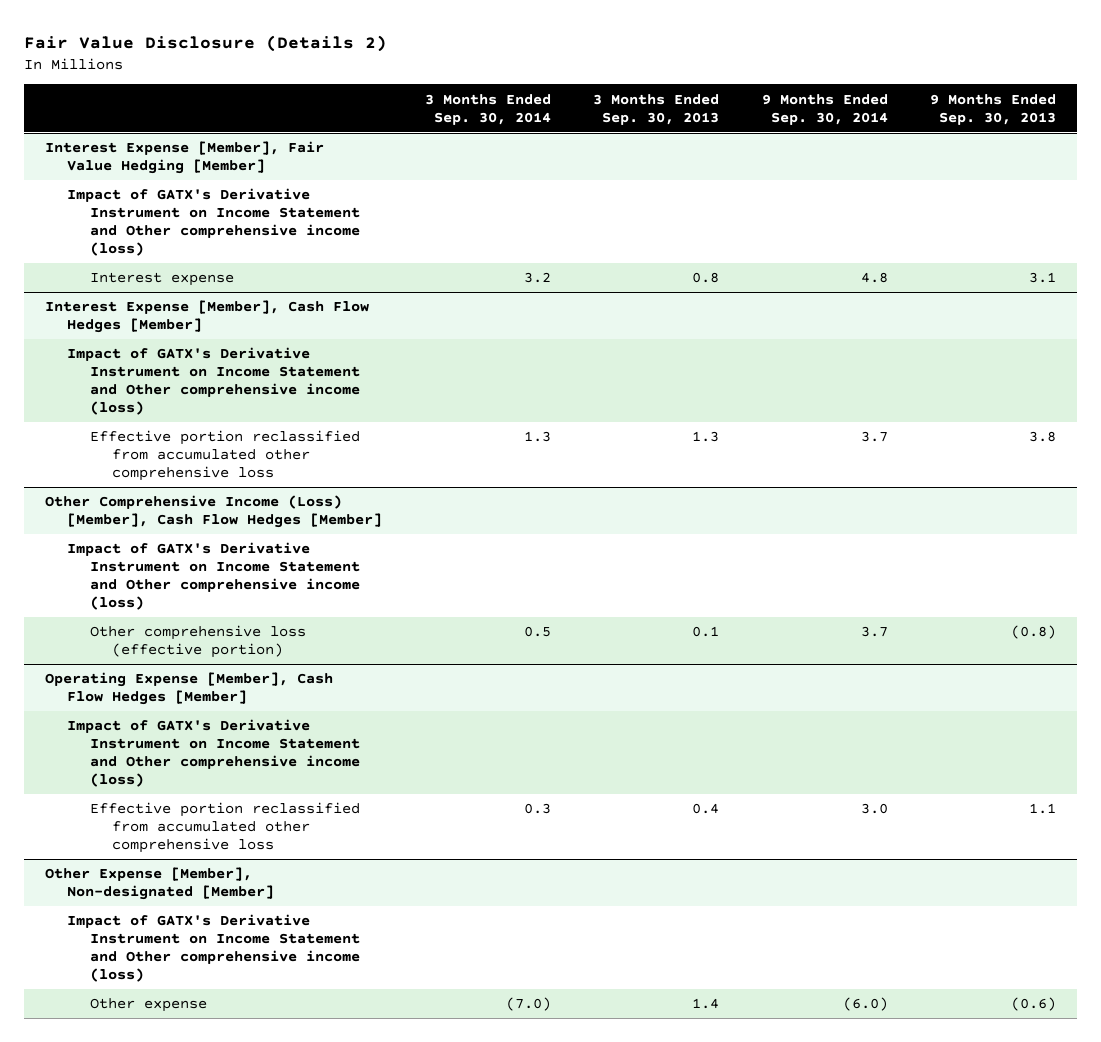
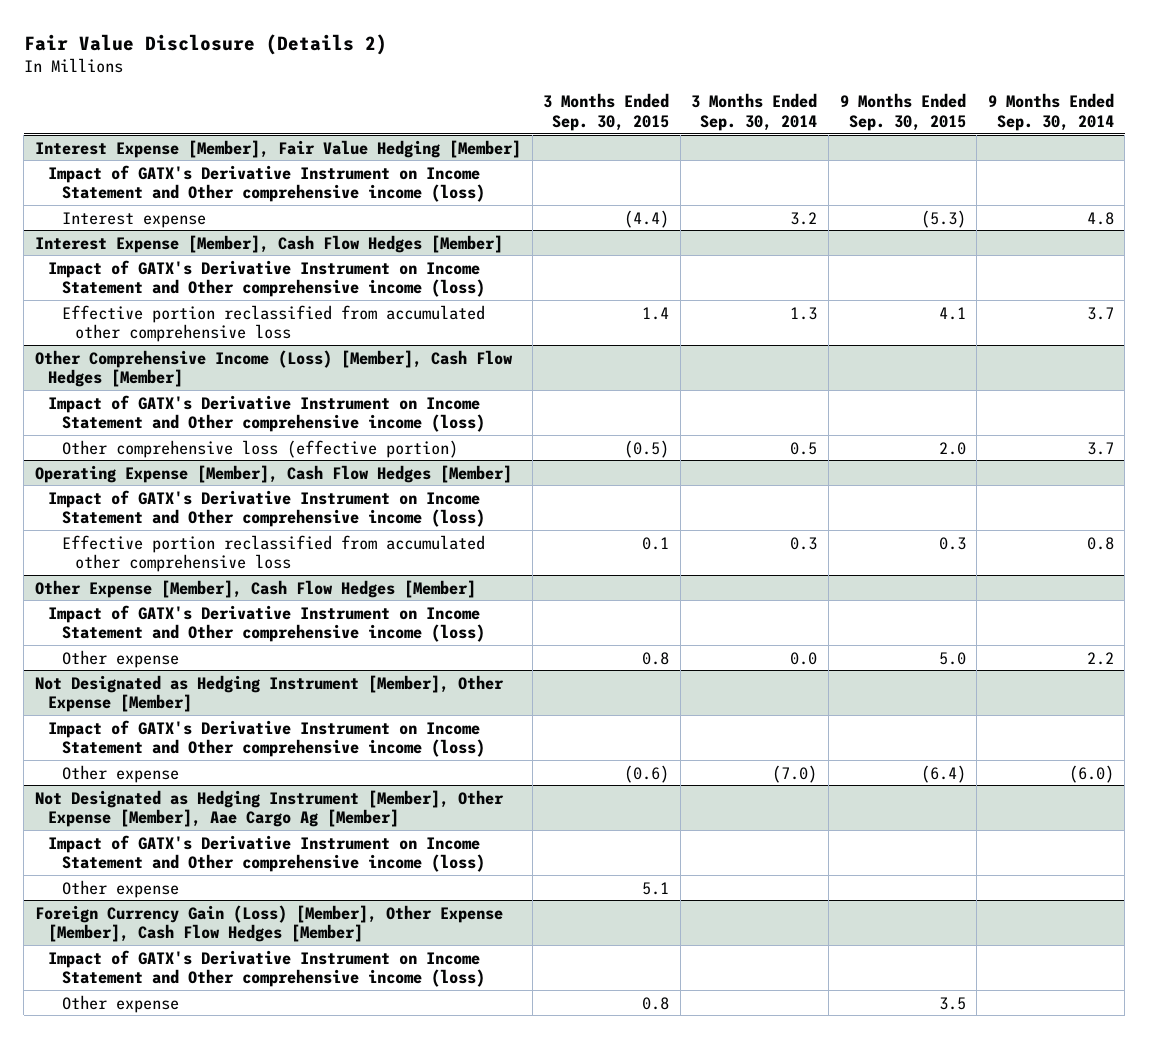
- | 3 Months Ended Sep. 30, 2014 | 3 Months Ended Sep. 30, 2013 | 9 Months Ended Sep. 30, 2014 | 9 Months Ended Sep. 30, 2013
+ | 3 Months Ended Sep. 30, 2015 | 3 Months Ended Sep. 30, 2014 | 9 Months Ended Sep. 30, 2015 | 9 Months Ended Sep. 30, 2014
@ Operating Expense [Member], Cash Flow Hedges [Member]
- Effective portion reclassified from accumulated other comprehensive loss | 0.3 | 0.4 | 3.0 | 1.1
- Other Expense [Member], Non-designated [Member]
@ Operating Expense [Member], Cash Flow Hedges [Member]
+ Effective portion reclassified from accumulated other comprehensive loss | 0.1 | 0.3 | 0.3 | 0.8
+ Other Expense [Member], Cash Flow Hedges [Member]
+ Other expense | 0.8 | 0.0 | 5.0 | 2.2
+ Not Designated as Hedging Instrument [Member], Other Expense [Member]
+ Impact of GATX's Derivative Instrument on Income Statement and Other comprehensive income (loss)
+ Not Designated as Hedging Instrument [Member], Other Expense [Member], Aae Cargo Ag [Member]
+ Impact of GATX's Derivative Instrument on Income Statement and Other comprehensive income (loss)
+ Other expense | 5.1 | | |
+ Foreign Currency Gain (Loss) [Member], Other Expense [Member], Cash Flow Hedges [Member]
+ Impact of GATX's Derivative Instrument on Income Statement and Other comprehensive income (loss)
+ Other expense | 0.8 | | 3.5 |

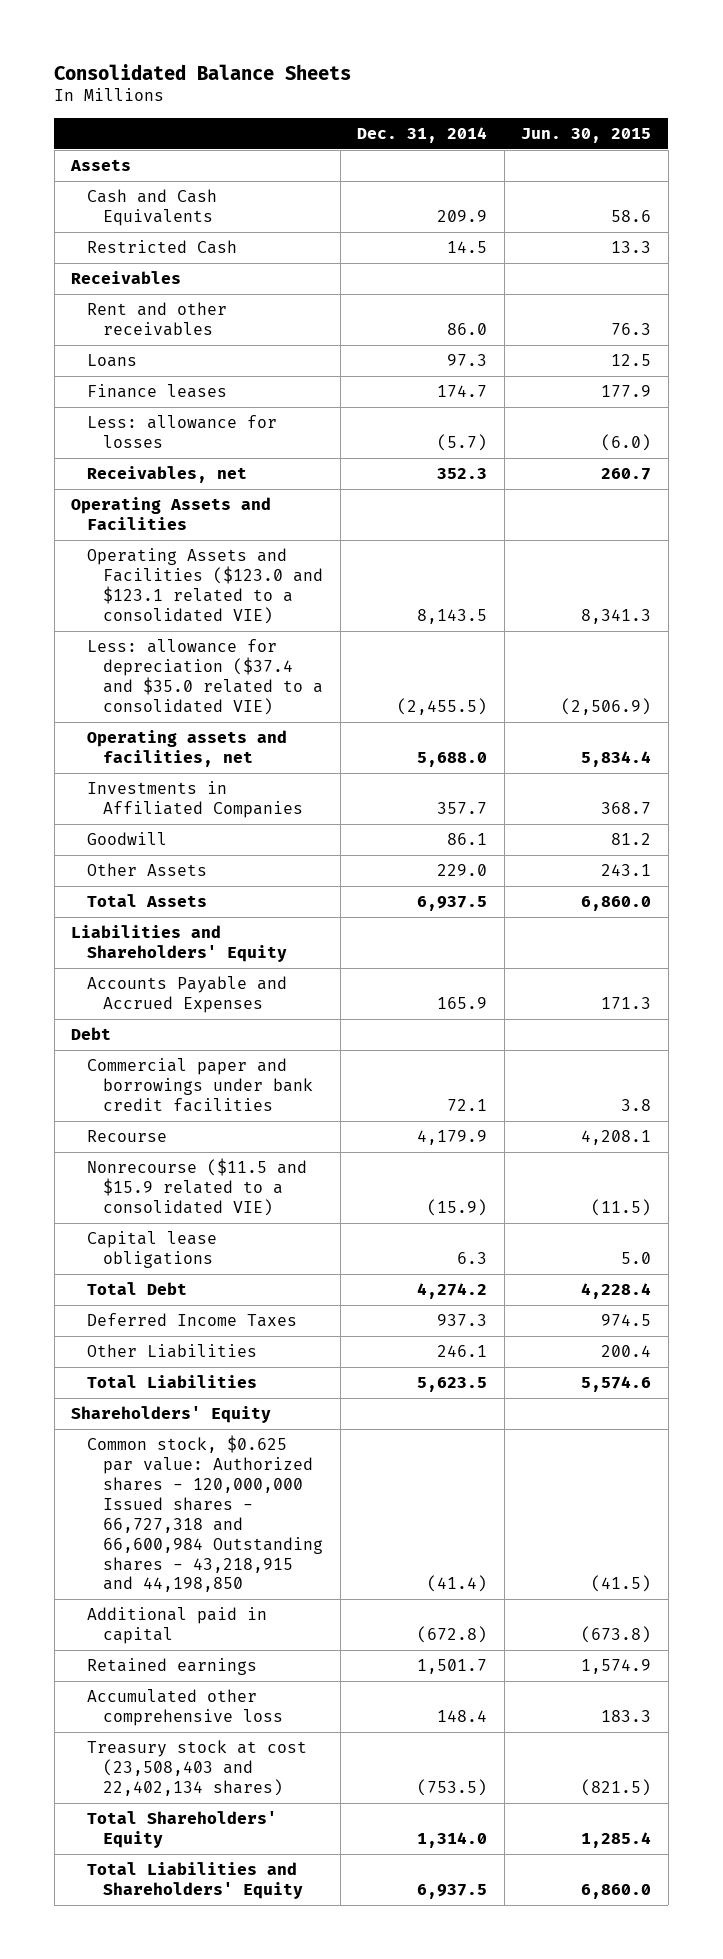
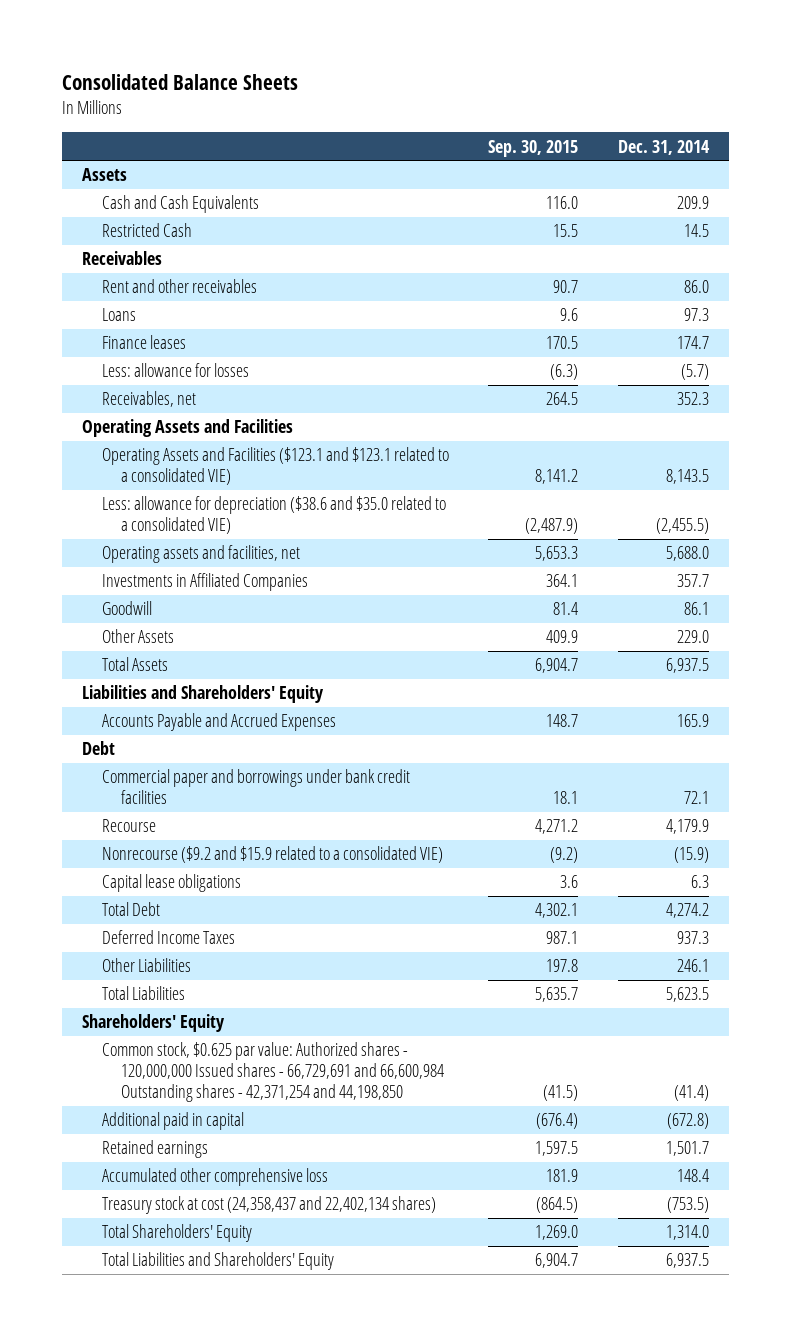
- | Dec. 31, 2014 | Jun. 30, 2015
+ | Sep. 30, 2015 | Dec. 31, 2014
- Operating Assets and Facilities ($123.0 and $123.1 related to a consolidated VIE) | 8,143.5 | 8,341.3
- Less: allowance for depreciation ($37.4 and $35.0 related to a consolidated VIE) | (2,455.5) | (2,506.9)
+ Operating Assets and Facilities ($123.1 and $123.1 related to a consolidated VIE) | 8,141.2 | 8,143.5
+ Less: allowance for depreciation ($38.6 and $35.0 related to a consolidated VIE) | (2,487.9) | (2,455.5)
- Nonrecourse ($11.5 and $15.9 related to a consolidated VIE) | (15.9) | (11.5)
+ Nonrecourse ($9.2 and $15.9 related to a consolidated VIE) | (9.2) | (15.9)
- Common stock, $0.625 par value: Authorized shares - 120,000,000 Issued shares - 66,727,318 and 66,600,984 Outstanding shares - 43,218,915 and 44,198,850 | (41.4) | (41.5)
+ Common stock, $0.625 par value: Authorized shares - 120,000,000 Issued shares - 66,729,691 and 66,600,984 Outstanding shares - 42,371,254 and 44,198,850 | (41.5) | (41.4)
- Treasury stock at cost (23,508,403 and 22,402,134 shares) | (753.5) | (821.5)
+ Treasury stock at cost (24,358,437 and 22,402,134 shares) | (864.5) | (753.5)

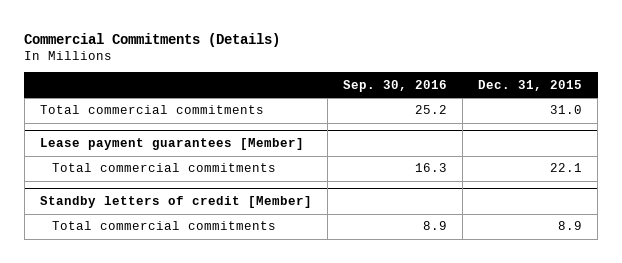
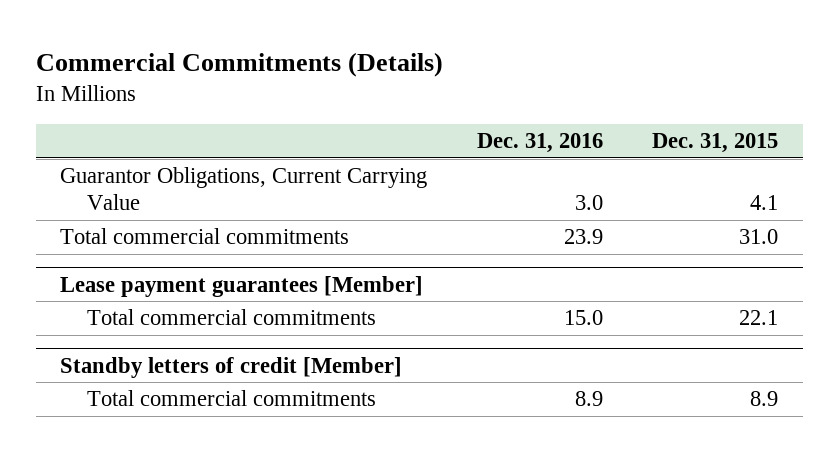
- | Sep. 30, 2016 | Dec. 31, 2015
+ | Dec. 31, 2016 | Dec. 31, 2015
+ Guarantor Obligations, Current Carrying Value | 3.0 | 4.1

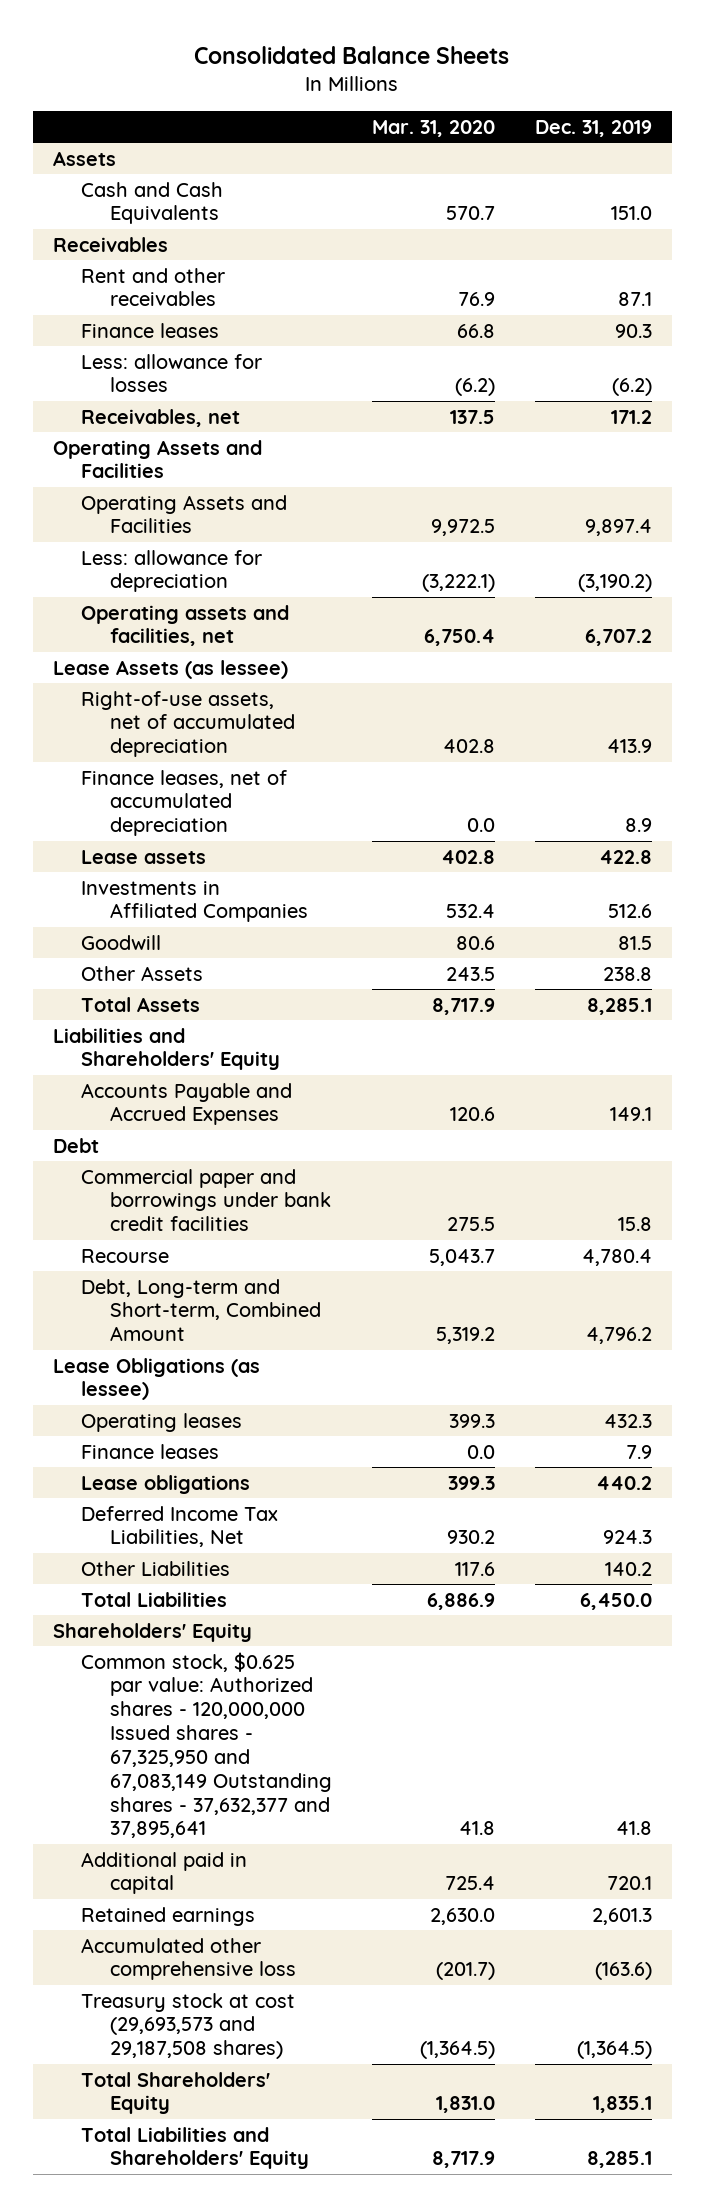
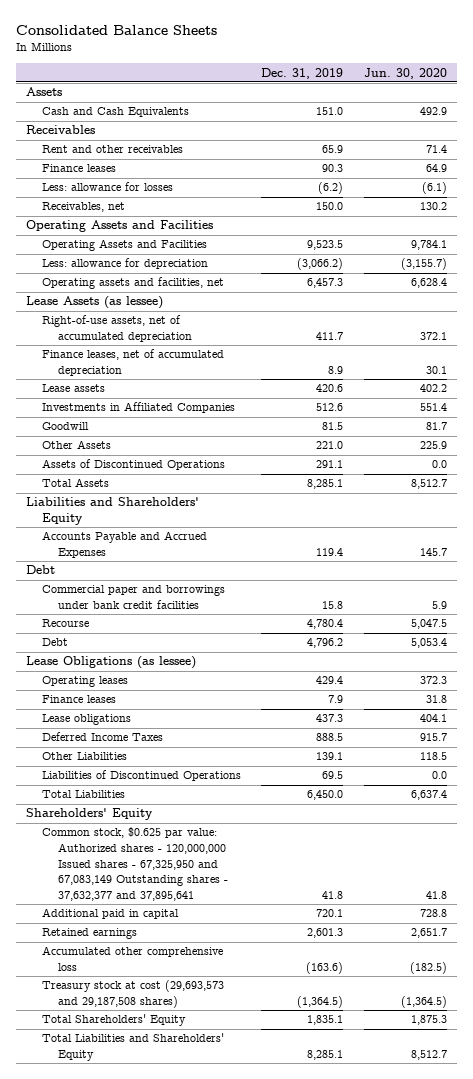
- | Mar. 31, 2020 | Dec. 31, 2019
+ | Dec. 31, 2019 | Jun. 30, 2020
- Rent and other receivables | 76.9 | 87.1
+ Rent and other receivables | 65.9 | 71.4
- Receivables, net | 137.5 | 171.2
+ Receivables, net | 150.0 | 130.2
- Operating Assets and Facilities | 9,972.5 | 9,897.4
- Less: allowance for depreciation | (3,222.1) | (3,190.2)
- Operating assets and facilities, net | 6,750.4 | 6,707.2
+ Operating Assets and Facilities | 9,523.5 | 9,784.1
+ Less: allowance for depreciation | (3,066.2) | (3,155.7)
+ Operating assets and facilities, net | 6,457.3 | 6,628.4
- Right-of-use assets, net of accumulated depreciation | 402.8 | 413.9
+ Right-of-use assets, net of accumulated depreciation | 411.7 | 372.1
- Lease assets | 402.8 | 422.8
+ Lease assets | 420.6 | 402.2
- Other Assets | 243.5 | 238.8
+ Other Assets | 221.0 | 225.9
+ Assets of Discontinued Operations | 291.1 | 0.0
- Accounts Payable and Accrued Expenses | 120.6 | 149.1
+ Accounts Payable and Accrued Expenses | 119.4 | 145.7
- Debt, Long-term and Short-term, Combined Amount | 5,319.2 | 4,796.2
+ Debt | 4,796.2 | 5,053.4
- Operating leases | 399.3 | 432.3
+ Operating leases | 429.4 | 372.3
- Lease obligations | 399.3 | 440.2
- Deferred Income Tax Liabilities, Net | 930.2 | 924.3
- Other Liabilities | 117.6 | 140.2
+ Lease obligations | 437.3 | 404.1
+ Deferred Income Taxes | 888.5 | 915.7
+ Other Liabilities | 139.1 | 118.5
+ Liabilities of Discontinued Operations | 69.5 | 0.0

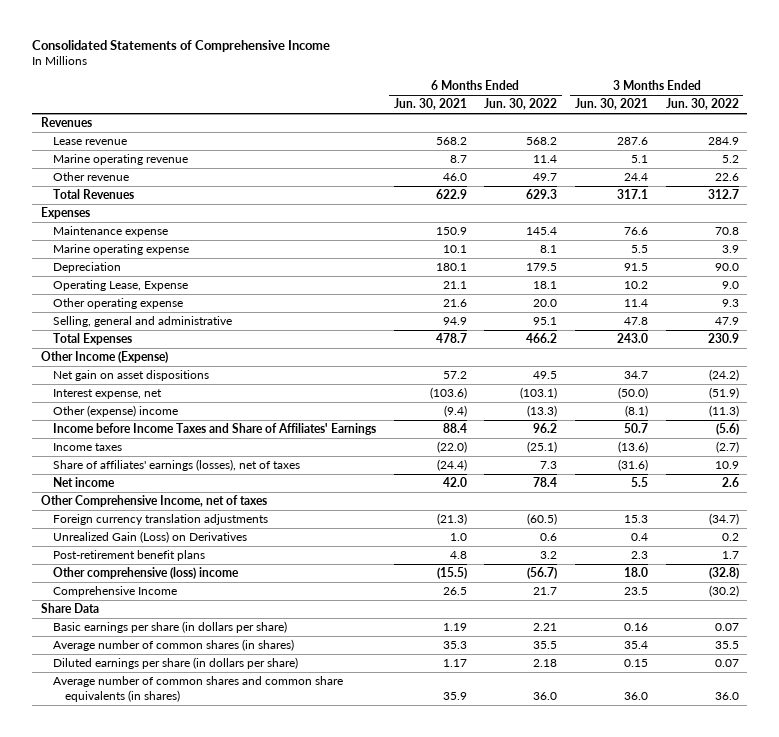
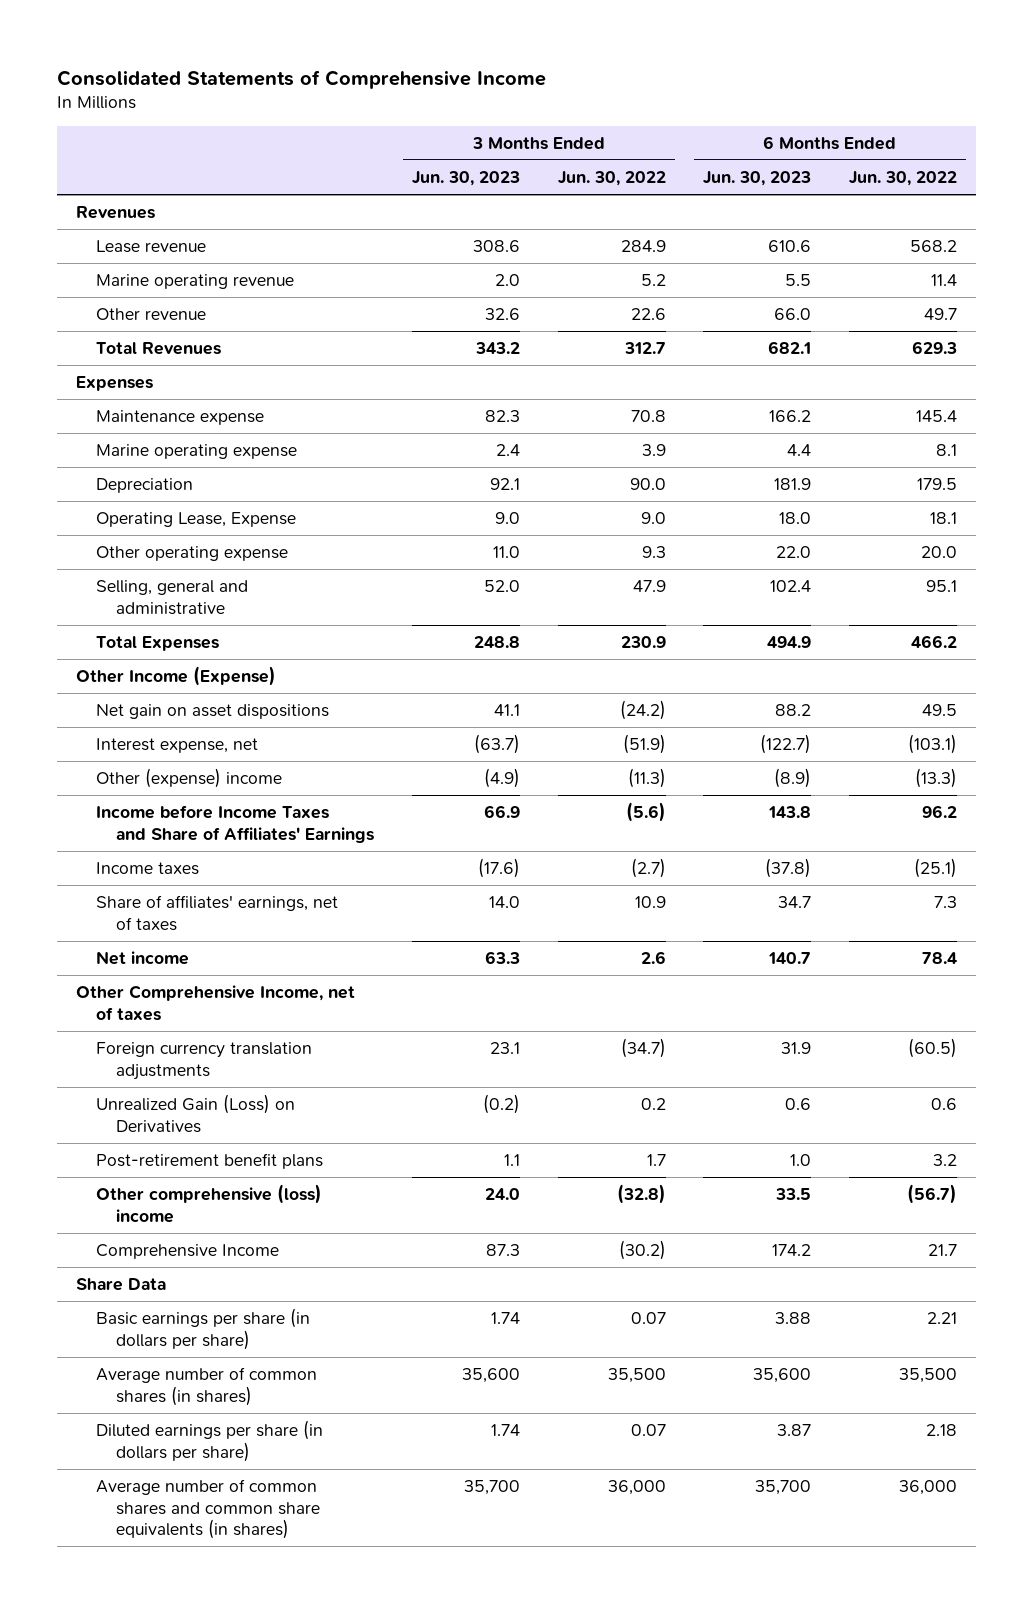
- | 6 Months Ended Jun. 30, 2021 | 6 Months Ended Jun. 30, 2022 | 3 Months Ended Jun. 30, 2021 | 3 Months Ended Jun. 30, 2022
+ | 3 Months Ended Jun. 30, 2023 | 3 Months Ended Jun. 30, 2022 | 6 Months Ended Jun. 30, 2023 | 6 Months Ended Jun. 30, 2022
- Share of affiliates' earnings (losses), net of taxes | (24.4) | 7.3 | (31.6) | 10.9
+ Share of affiliates' earnings, net of taxes | 14.0 | 10.9 | 34.7 | 7.3
- Average number of common shares (in shares) | 35.3 | 35.5 | 35.4 | 35.5
+ Average number of common shares (in shares) | 35,600 | 35,500 | 35,600 | 35,500
- Average number of common shares and common share equivalents (in shares) | 35.9 | 36.0 | 36.0 | 36.0
+ Average number of common shares and common share equivalents (in shares) | 35,700 | 36,000 | 35,700 | 36,000

